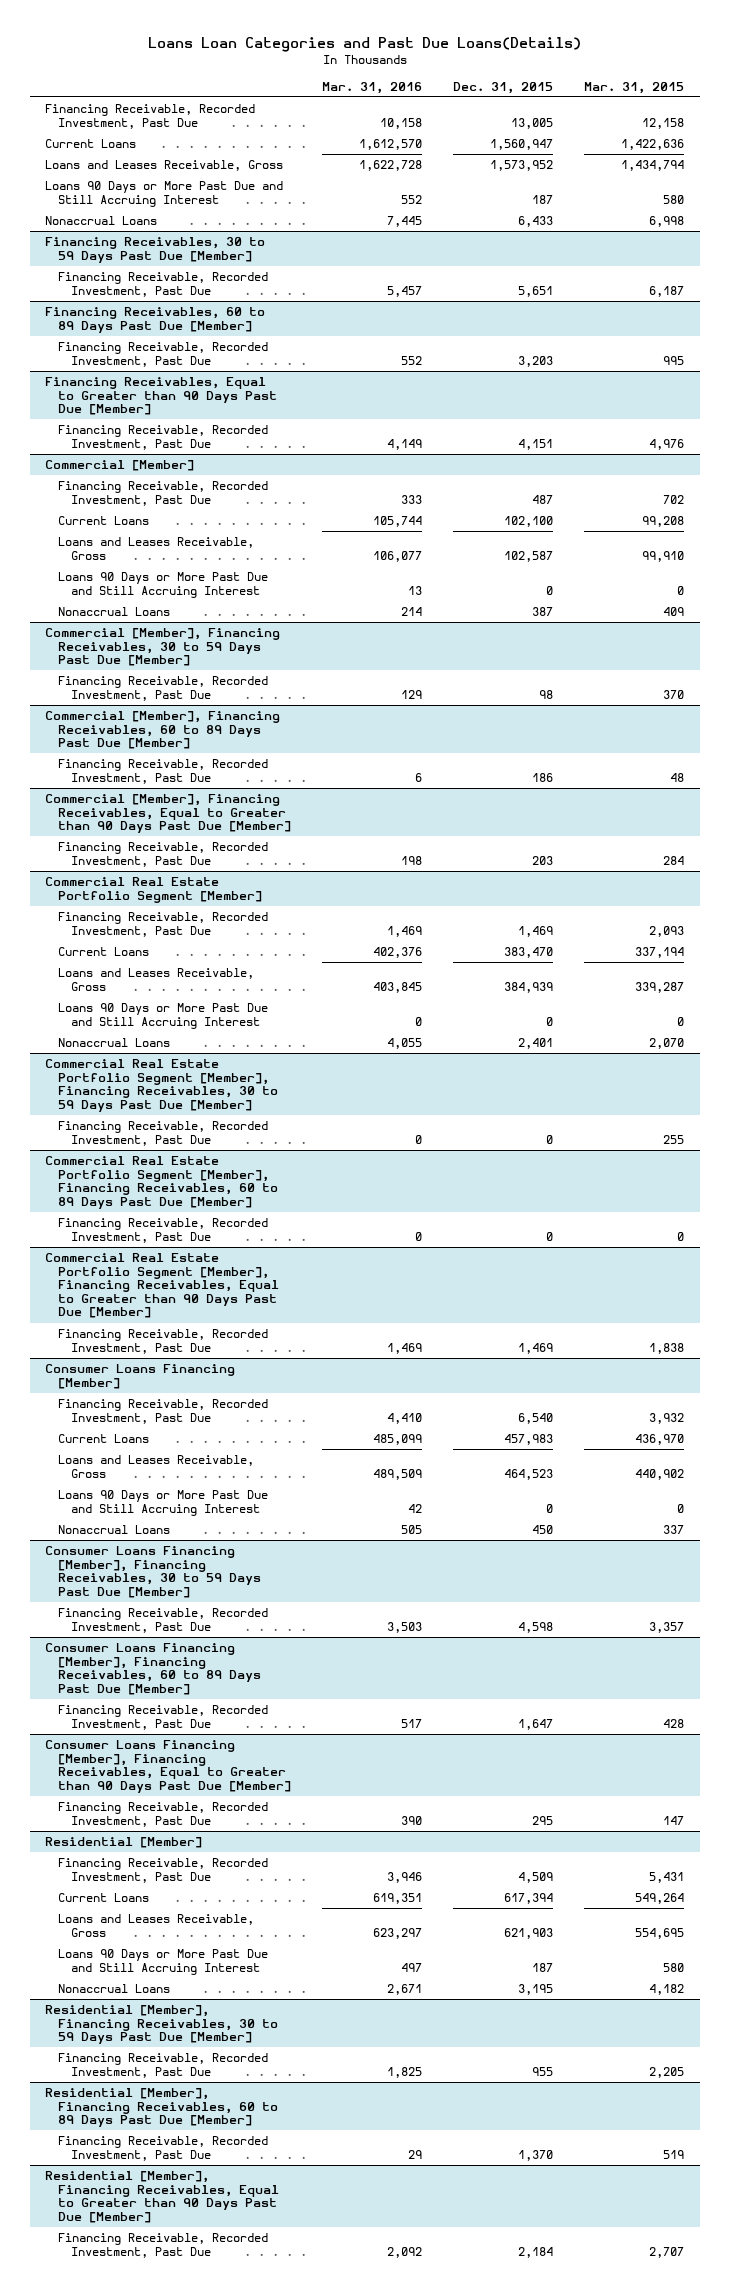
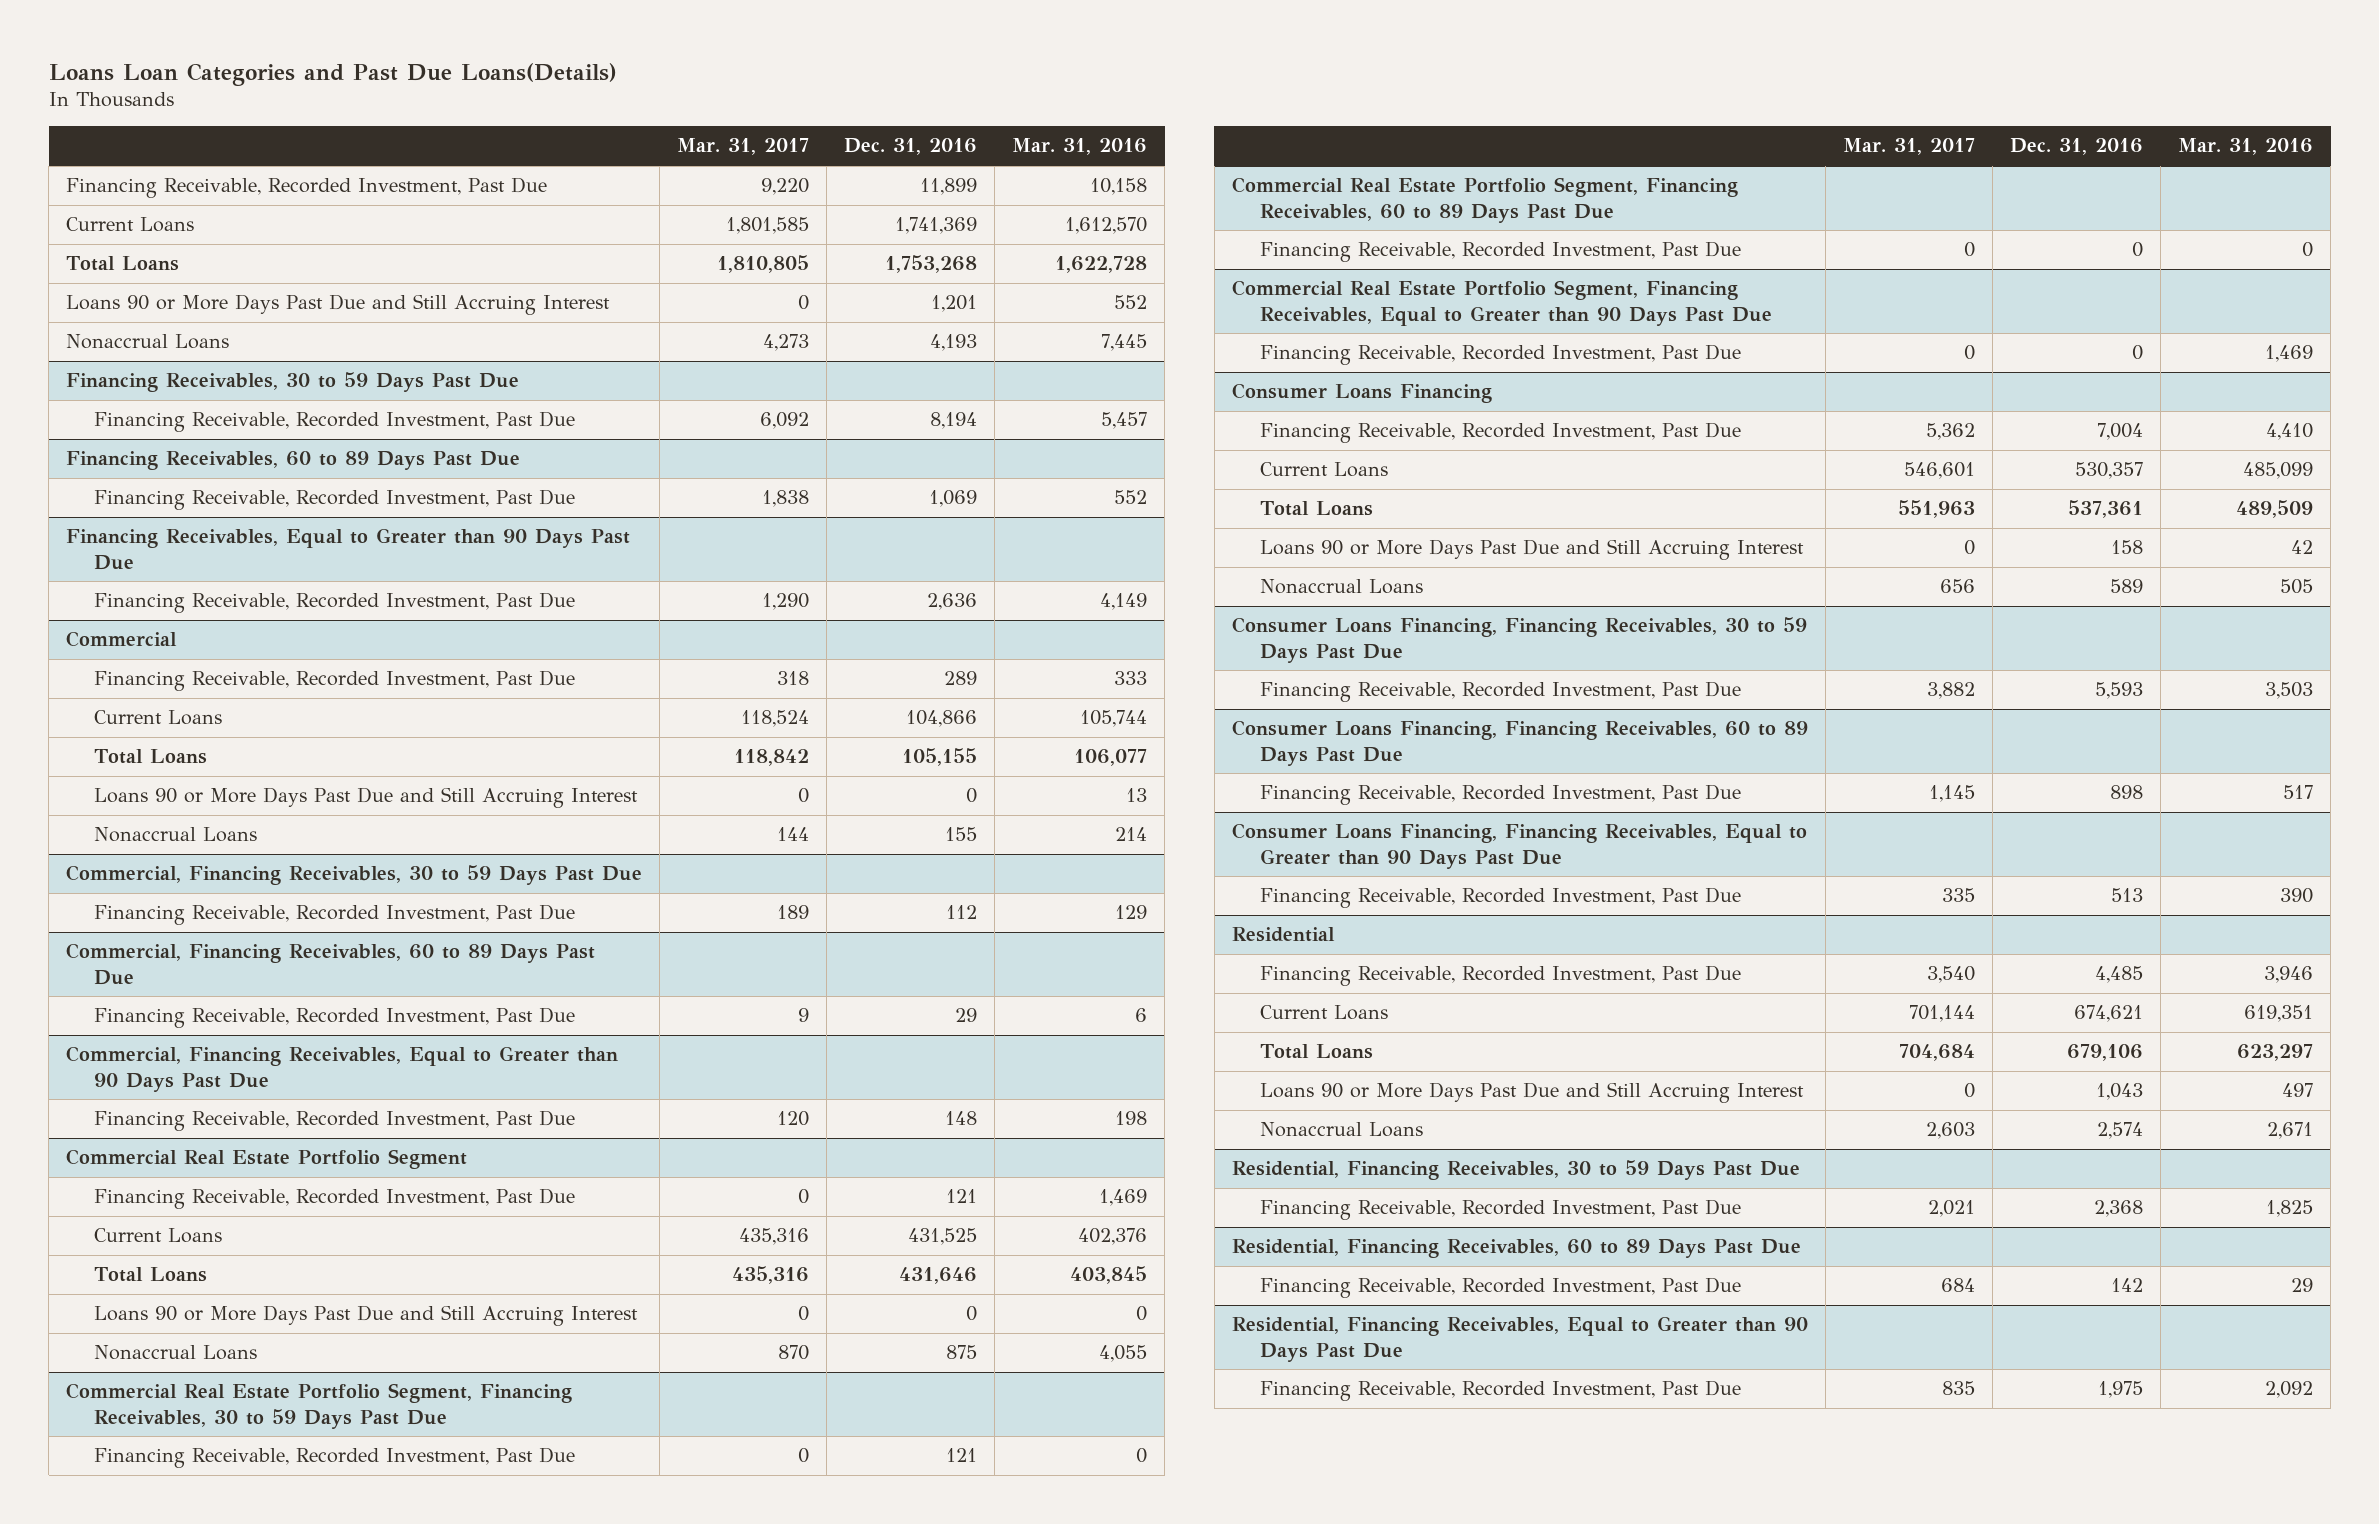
- | Mar. 31, 2016 | Dec. 31, 2015 | Mar. 31, 2015
+ | Mar. 31, 2017 | Dec. 31, 2016 | Mar. 31, 2016
- Loans and Leases Receivable, Gross | 1,622,728 | 1,573,952 | 1,434,794
- Loans 90 Days or More Past Due and Still Accruing Interest | 552 | 187 | 580
+ Total Loans | 1,810,805 | 1,753,268 | 1,622,728
+ Loans 90 or More Days Past Due and Still Accruing Interest | 0 | 1,201 | 552
- Financing Receivables, 30 to 59 Days Past Due [Member]
+ Financing Receivables, 30 to 59 Days Past Due
- Financing Receivables, 60 to 89 Days Past Due [Member]
+ Financing Receivables, 60 to 89 Days Past Due
- Financing Receivables, Equal to Greater than 90 Days Past Due [Member]
+ Financing Receivables, Equal to Greater than 90 Days Past Due
- Commercial [Member]
+ Commercial
- Loans and Leases Receivable, Gross | 106,077 | 102,587 | 99,910
- Loans 90 Days or More Past Due and Still Accruing Interest | 13 | 0 | 0
+ Total Loans | 118,842 | 105,155 | 106,077
+ Loans 90 or More Days Past Due and Still Accruing Interest | 0 | 0 | 13
- Commercial [Member], Financing Receivables, 30 to 59 Days Past Due [Member]
+ Commercial, Financing Receivables, 30 to 59 Days Past Due
- Commercial [Member], Financing Receivables, 60 to 89 Days Past Due [Member]
+ Commercial, Financing Receivables, 60 to 89 Days Past Due
- Commercial [Member], Financing Receivables, Equal to Greater than 90 Days Past Due [Member]
+ Commercial, Financing Receivables, Equal to Greater than 90 Days Past Due
- Commercial Real Estate Portfolio Segment [Member]
+ Commercial Real Estate Portfolio Segment
- Loans and Leases Receivable, Gross | 403,845 | 384,939 | 339,287
- Loans 90 Days or More Past Due and Still Accruing Interest | 0 | 0 | 0
+ Total Loans | 435,316 | 431,646 | 403,845
+ Loans 90 or More Days Past Due and Still Accruing Interest | 0 | 0 | 0
- Commercial Real Estate Portfolio Segment [Member], Financing Receivables, 30 to 59 Days Past Due [Member]
+ Commercial Real Estate Portfolio Segment, Financing Receivables, 30 to 59 Days Past Due
- Commercial Real Estate Portfolio Segment [Member], Financing Receivables, 60 to 89 Days Past Due [Member]
+ Commercial Real Estate Portfolio Segment, Financing Receivables, 60 to 89 Days Past Due
- Commercial Real Estate Portfolio Segment [Member], Financing Receivables, Equal to Greater than 90 Days Past Due [Member]
+ Commercial Real Estate Portfolio Segment, Financing Receivables, Equal to Greater than 90 Days Past Due
- Consumer Loans Financing [Member]
+ Consumer Loans Financing
- Loans and Leases Receivable, Gross | 489,509 | 464,523 | 440,902
- Loans 90 Days or More Past Due and Still Accruing Interest | 42 | 0 | 0
+ Total Loans | 551,963 | 537,361 | 489,509
+ Loans 90 or More Days Past Due and Still Accruing Interest | 0 | 158 | 42
- Consumer Loans Financing [Member], Financing Receivables, 30 to 59 Days Past Due [Member]
+ Consumer Loans Financing, Financing Receivables, 30 to 59 Days Past Due
- Consumer Loans Financing [Member], Financing Receivables, 60 to 89 Days Past Due [Member]
+ Consumer Loans Financing, Financing Receivables, 60 to 89 Days Past Due
- Consumer Loans Financing [Member], Financing Receivables, Equal to Greater than 90 Days Past Due [Member]
+ Consumer Loans Financing, Financing Receivables, Equal to Greater than 90 Days Past Due
- Residential [Member]
+ Residential
- Loans and Leases Receivable, Gross | 623,297 | 621,903 | 554,695
- Loans 90 Days or More Past Due and Still Accruing Interest | 497 | 187 | 580
+ Total Loans | 704,684 | 679,106 | 623,297
+ Loans 90 or More Days Past Due and Still Accruing Interest | 0 | 1,043 | 497
- Residential [Member], Financing Receivables, 30 to 59 Days Past Due [Member]
+ Residential, Financing Receivables, 30 to 59 Days Past Due
- Residential [Member], Financing Receivables, 60 to 89 Days Past Due [Member]
+ Residential, Financing Receivables, 60 to 89 Days Past Due
- Residential [Member], Financing Receivables, Equal to Greater than 90 Days Past Due [Member]
+ Residential, Financing Receivables, Equal to Greater than 90 Days Past Due

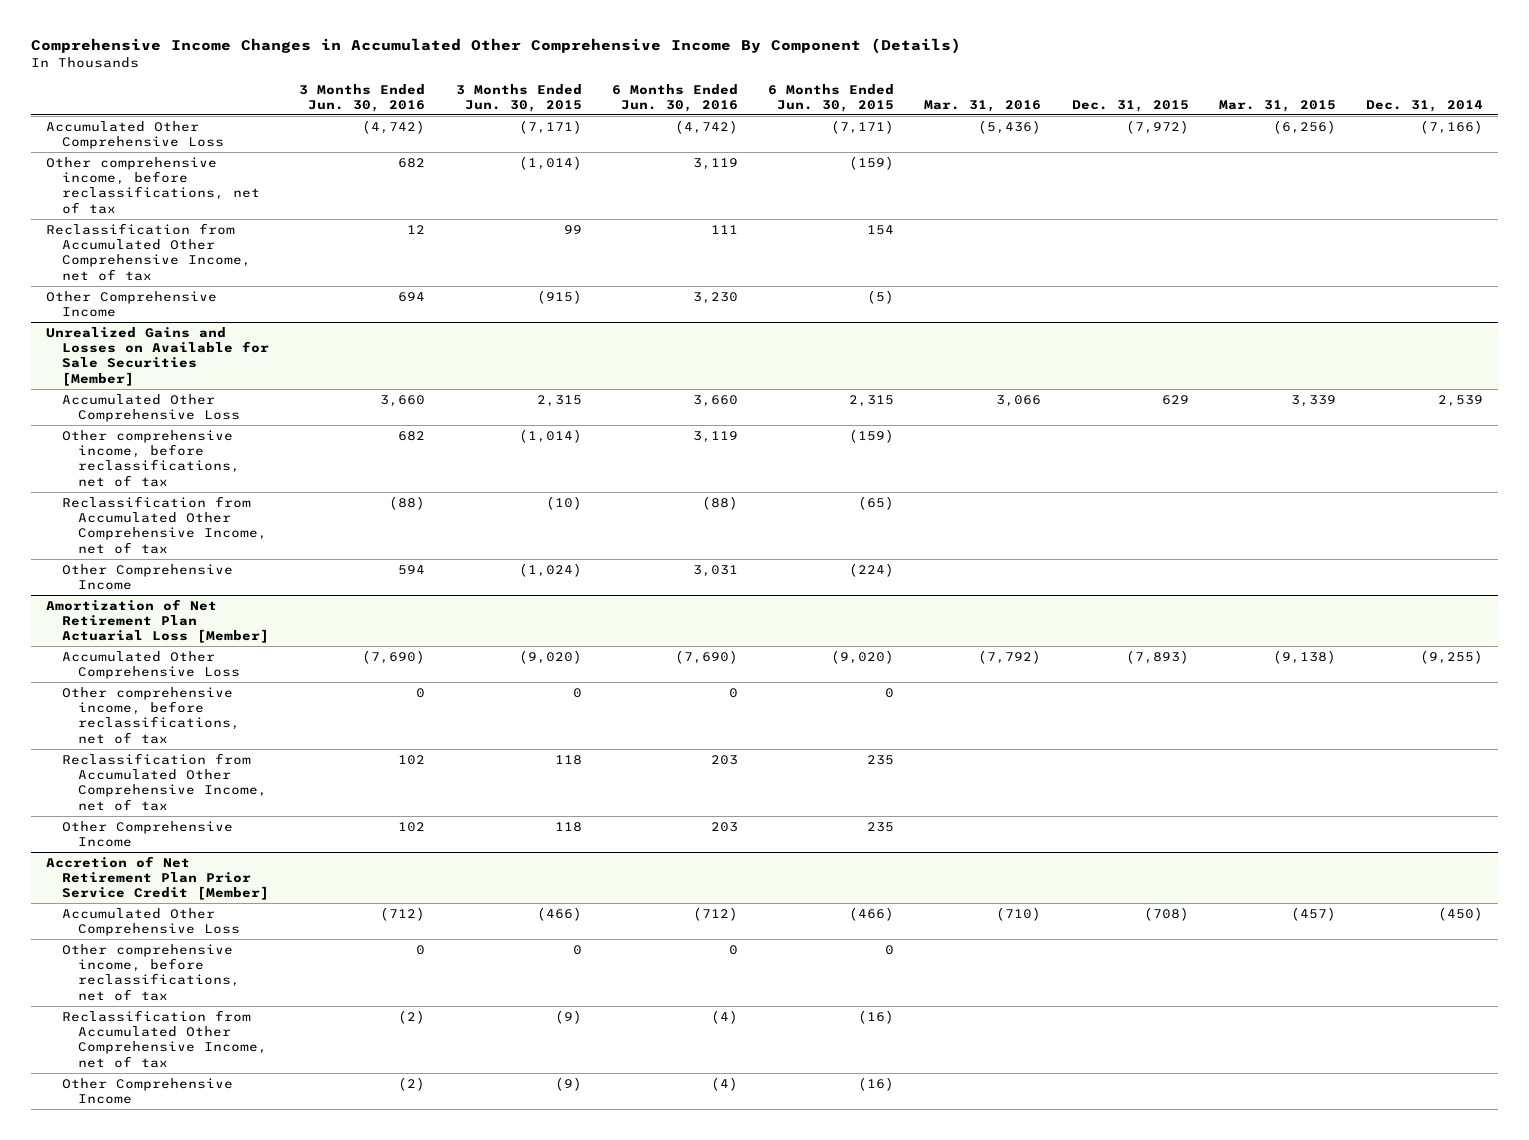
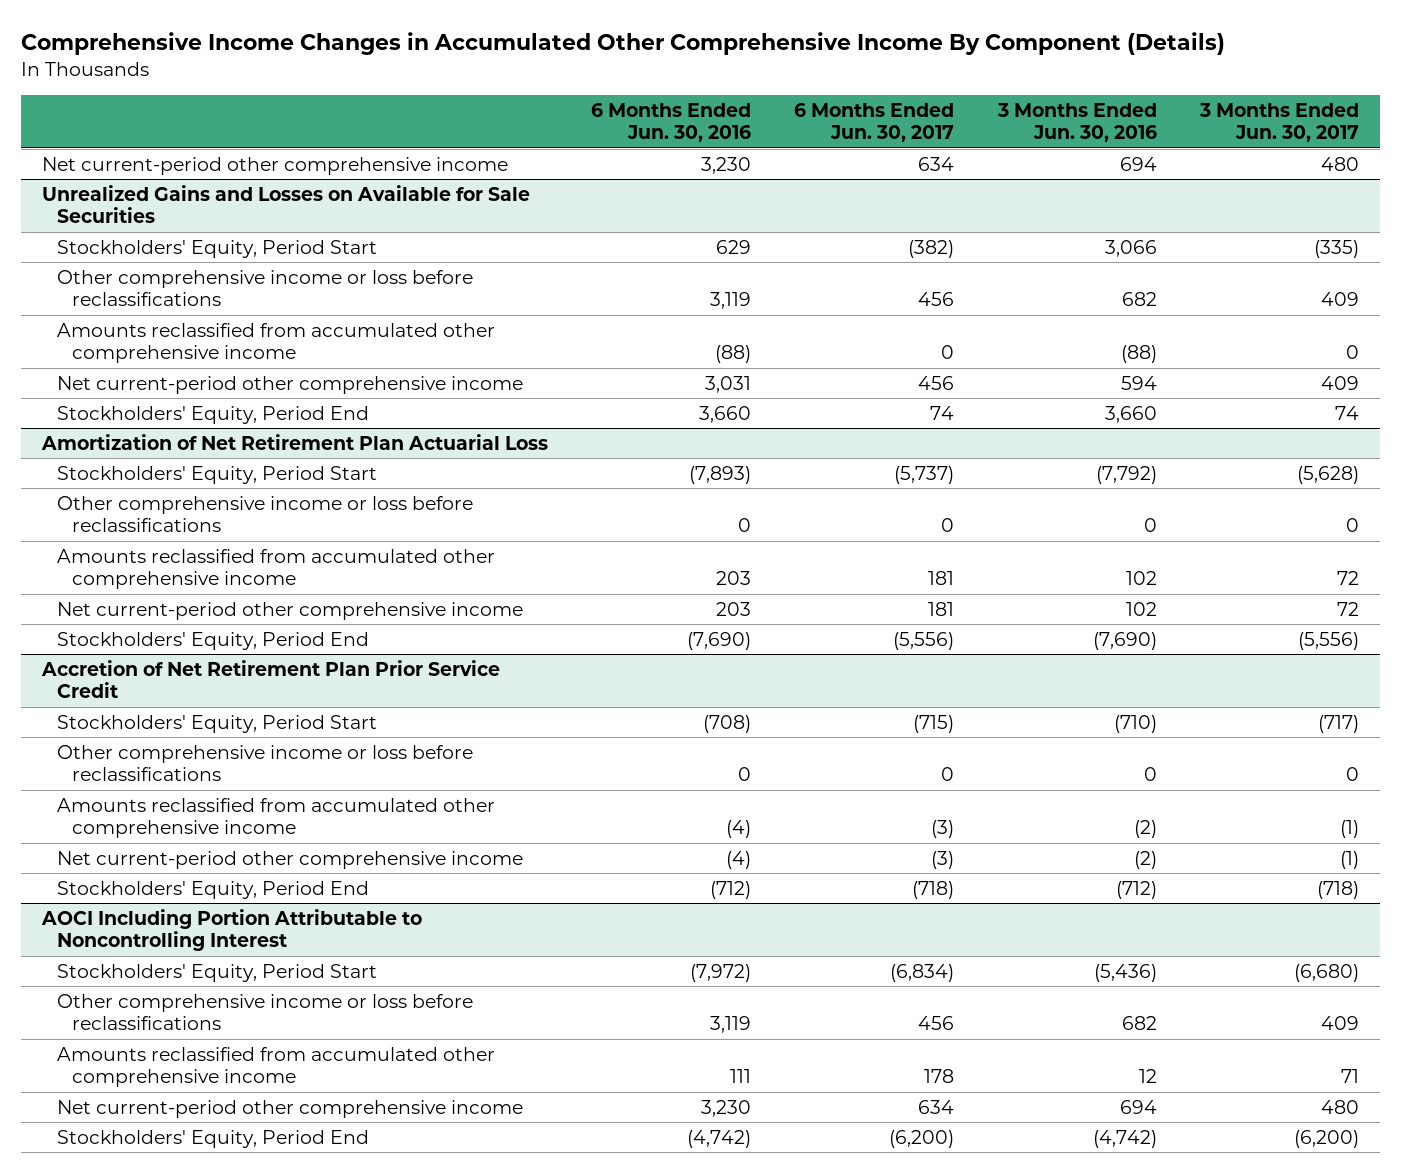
- | 3 Months Ended Jun. 30, 2016 | 3 Months Ended Jun. 30, 2015 | 6 Months Ended Jun. 30, 2016 | 6 Months Ended Jun. 30, 2015 | Mar. 31, 2016 | Dec. 31, 2015 | Mar. 31, 2015 | Dec. 31, 2014
+ | 6 Months Ended Jun. 30, 2016 | 6 Months Ended Jun. 30, 2017 | 3 Months Ended Jun. 30, 2016 | 3 Months Ended Jun. 30, 2017
- Accumulated Other Comprehensive Loss | (4,742) | (7,171) | (4,742) | (7,171) | (5,436) | (7,972) | (6,256) | (7,166)
- Other comprehensive income, before reclassifications, net of tax | 682 | (1,014) | 3,119 | (159) | | | |
- Reclassification from Accumulated Other Comprehensive Income, net of tax | 12 | 99 | 111 | 154 | | | |
- Other Comprehensive Income | 694 | (915) | 3,230 | (5) | | | |
- Unrealized Gains and Losses on Available for Sale Securities [Member]
- Accumulated Other Comprehensive Loss | 3,660 | 2,315 | 3,660 | 2,315 | 3,066 | 629 | 3,339 | 2,539
- Other comprehensive income, before reclassifications, net of tax | 682 | (1,014) | 3,119 | (159) | | | |
- Reclassification from Accumulated Other Comprehensive Income, net of tax | (88) | (10) | (88) | (65) | | | |
- Other Comprehensive Income | 594 | (1,024) | 3,031 | (224) | | | |
- Amortization of Net Retirement Plan Actuarial Loss [Member]
- Accumulated Other Comprehensive Loss | (7,690) | (9,020) | (7,690) | (9,020) | (7,792) | (7,893) | (9,138) | (9,255)
- Other comprehensive income, before reclassifications, net of tax | 0 | 0 | 0 | 0 | | | |
- Reclassification from Accumulated Other Comprehensive Income, net of tax | 102 | 118 | 203 | 235 | | | |
- Other Comprehensive Income | 102 | 118 | 203 | 235 | | | |
- Accretion of Net Retirement Plan Prior Service Credit [Member]
- Accumulated Other Comprehensive Loss | (712) | (466) | (712) | (466) | (710) | (708) | (457) | (450)
- Other comprehensive income, before reclassifications, net of tax | 0 | 0 | 0 | 0 | | | |
- Reclassification from Accumulated Other Comprehensive Income, net of tax | (2) | (9) | (4) | (16) | | | |
- Other Comprehensive Income | (2) | (9) | (4) | (16) | | | |
+ Net current-period other comprehensive income | 3,230 | 634 | 694 | 480
+ Unrealized Gains and Losses on Available for Sale Securities
+ Stockholders' Equity, Period Start | 629 | (382) | 3,066 | (335)
+ Other comprehensive income or loss before reclassifications | 3,119 | 456 | 682 | 409
+ Amounts reclassified from accumulated other comprehensive income | (88) | 0 | (88) | 0
+ Net current-period other comprehensive income | 3,031 | 456 | 594 | 409
+ Stockholders' Equity, Period End | 3,660 | 74 | 3,660 | 74
+ Amortization of Net Retirement Plan Actuarial Loss
+ Stockholders' Equity, Period Start | (7,893) | (5,737) | (7,792) | (5,628)
+ Other comprehensive income or loss before reclassifications | 0 | 0 | 0 | 0
+ Amounts reclassified from accumulated other comprehensive income | 203 | 181 | 102 | 72
+ Net current-period other comprehensive income | 203 | 181 | 102 | 72
+ Stockholders' Equity, Period End | (7,690) | (5,556) | (7,690) | (5,556)
+ Accretion of Net Retirement Plan Prior Service Credit
+ Stockholders' Equity, Period Start | (708) | (715) | (710) | (717)
+ Other comprehensive income or loss before reclassifications | 0 | 0 | 0 | 0
+ Amounts reclassified from accumulated other comprehensive income | (4) | (3) | (2) | (1)
+ Net current-period other comprehensive income | (4) | (3) | (2) | (1)
+ Stockholders' Equity, Period End | (712) | (718) | (712) | (718)
+ AOCI Including Portion Attributable to Noncontrolling Interest
+ Stockholders' Equity, Period Start | (7,972) | (6,834) | (5,436) | (6,680)
+ Other comprehensive income or loss before reclassifications | 3,119 | 456 | 682 | 409
+ Amounts reclassified from accumulated other comprehensive income | 111 | 178 | 12 | 71
+ Net current-period other comprehensive income | 3,230 | 634 | 694 | 480
+ Stockholders' Equity, Period End | (4,742) | (6,200) | (4,742) | (6,200)

